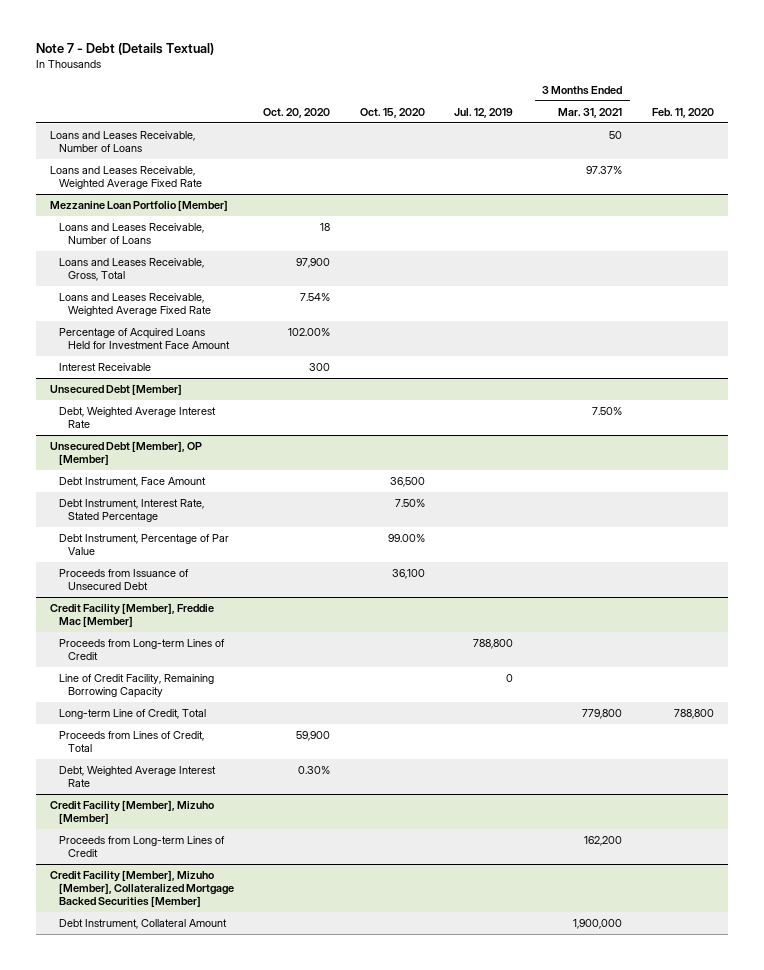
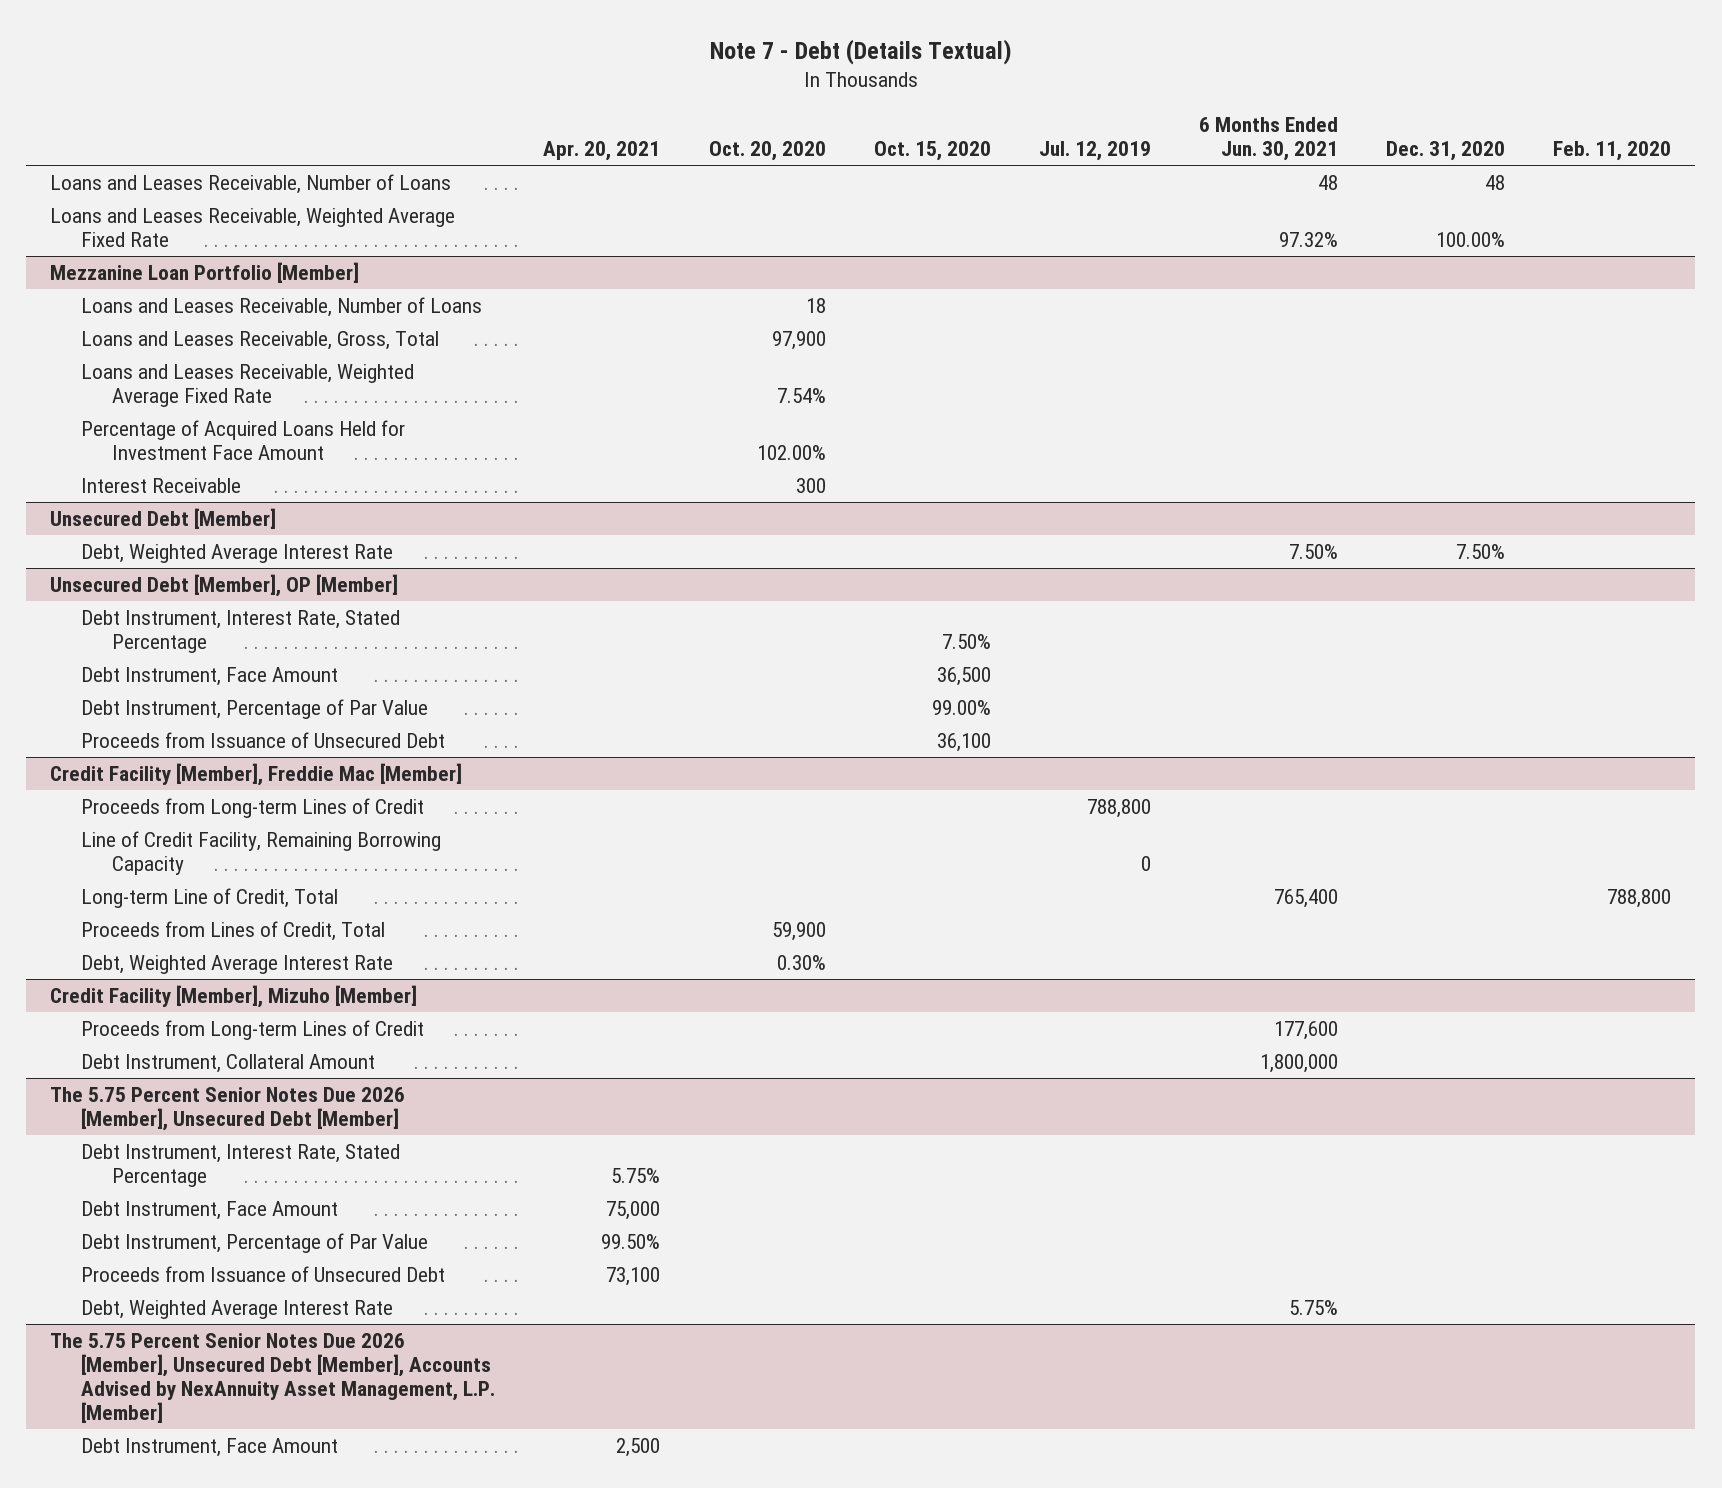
- | Oct. 20, 2020 | Oct. 15, 2020 | Jul. 12, 2019 | 3 Months Ended Mar. 31, 2021 | Feb. 11, 2020
+ | Apr. 20, 2021 | Oct. 20, 2020 | Oct. 15, 2020 | Jul. 12, 2019 | 6 Months Ended Jun. 30, 2021 | Dec. 31, 2020 | Feb. 11, 2020
@ Unsecured Debt [Member], OP [Member]
moved down: Debt Instrument, Face Amount | | | 36,500 | | | |
- Credit Facility [Member], Mizuho [Member], Collateralized Mortgage Backed Securities [Member]
- Debt Instrument, Collateral Amount | | | | 1,900,000 |
@ Credit Facility [Member], Mizuho [Member]
+ Debt Instrument, Collateral Amount | | | | | 1,800,000 | |
+ The 5.75 Percent Senior Notes Due 2026 [Member], Unsecured Debt [Member]
+ Debt Instrument, Interest Rate, Stated Percentage | 5.75% | | | | | |
+ Debt Instrument, Face Amount | 75,000 | | | | | |
+ Debt Instrument, Percentage of Par Value | 99.50% | | | | | |
+ Proceeds from Issuance of Unsecured Debt | 73,100 | | | | | |
+ Debt, Weighted Average Interest Rate | | | | | 5.75% | |
+ The 5.75 Percent Senior Notes Due 2026 [Member], Unsecured Debt [Member], Accounts Advised by NexAnnuity Asset Management, L.P. [Member]
+ Debt Instrument, Face Amount | 2,500 | | | | | |

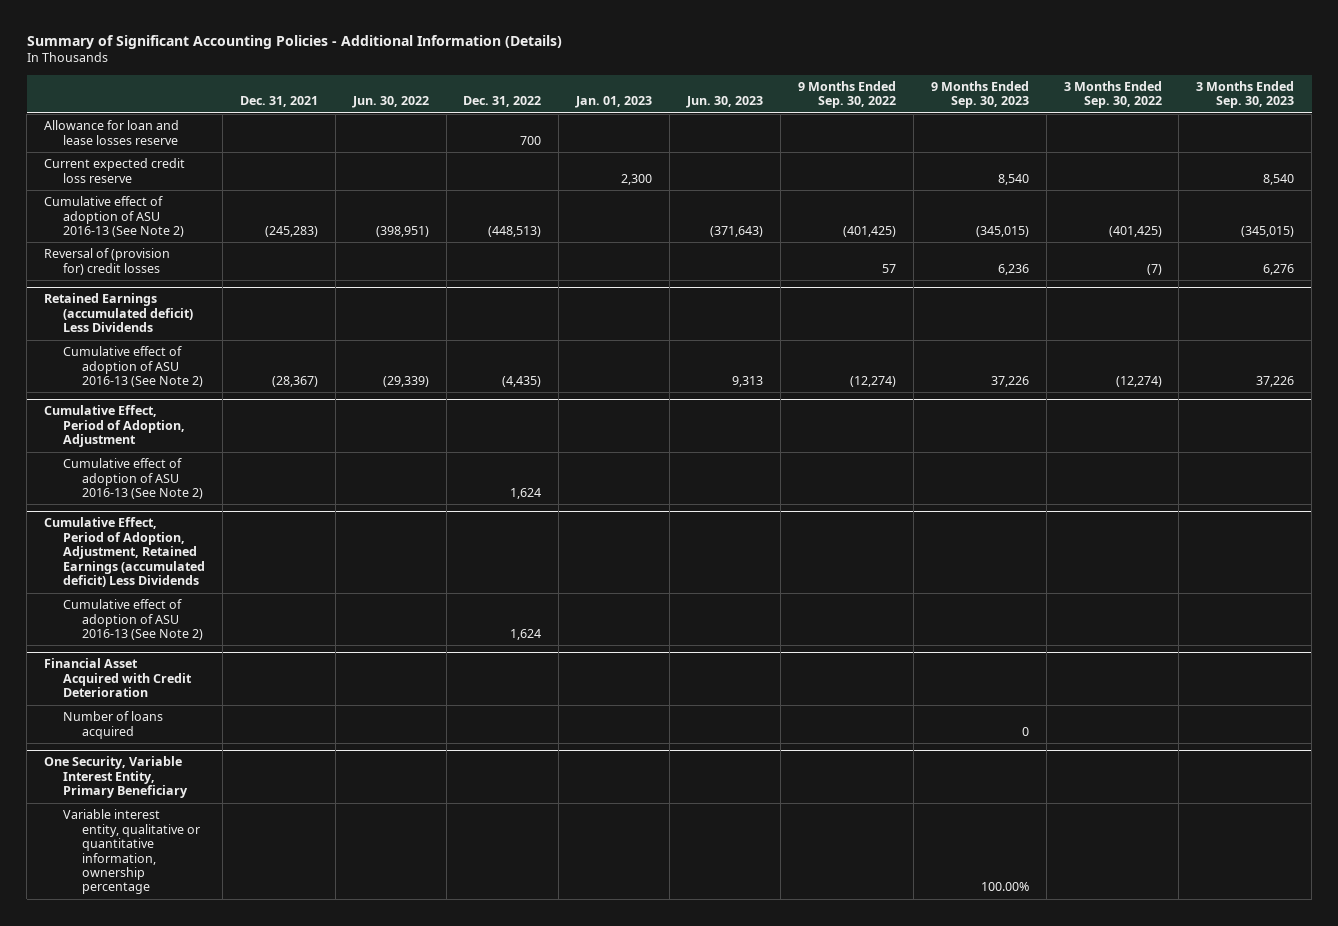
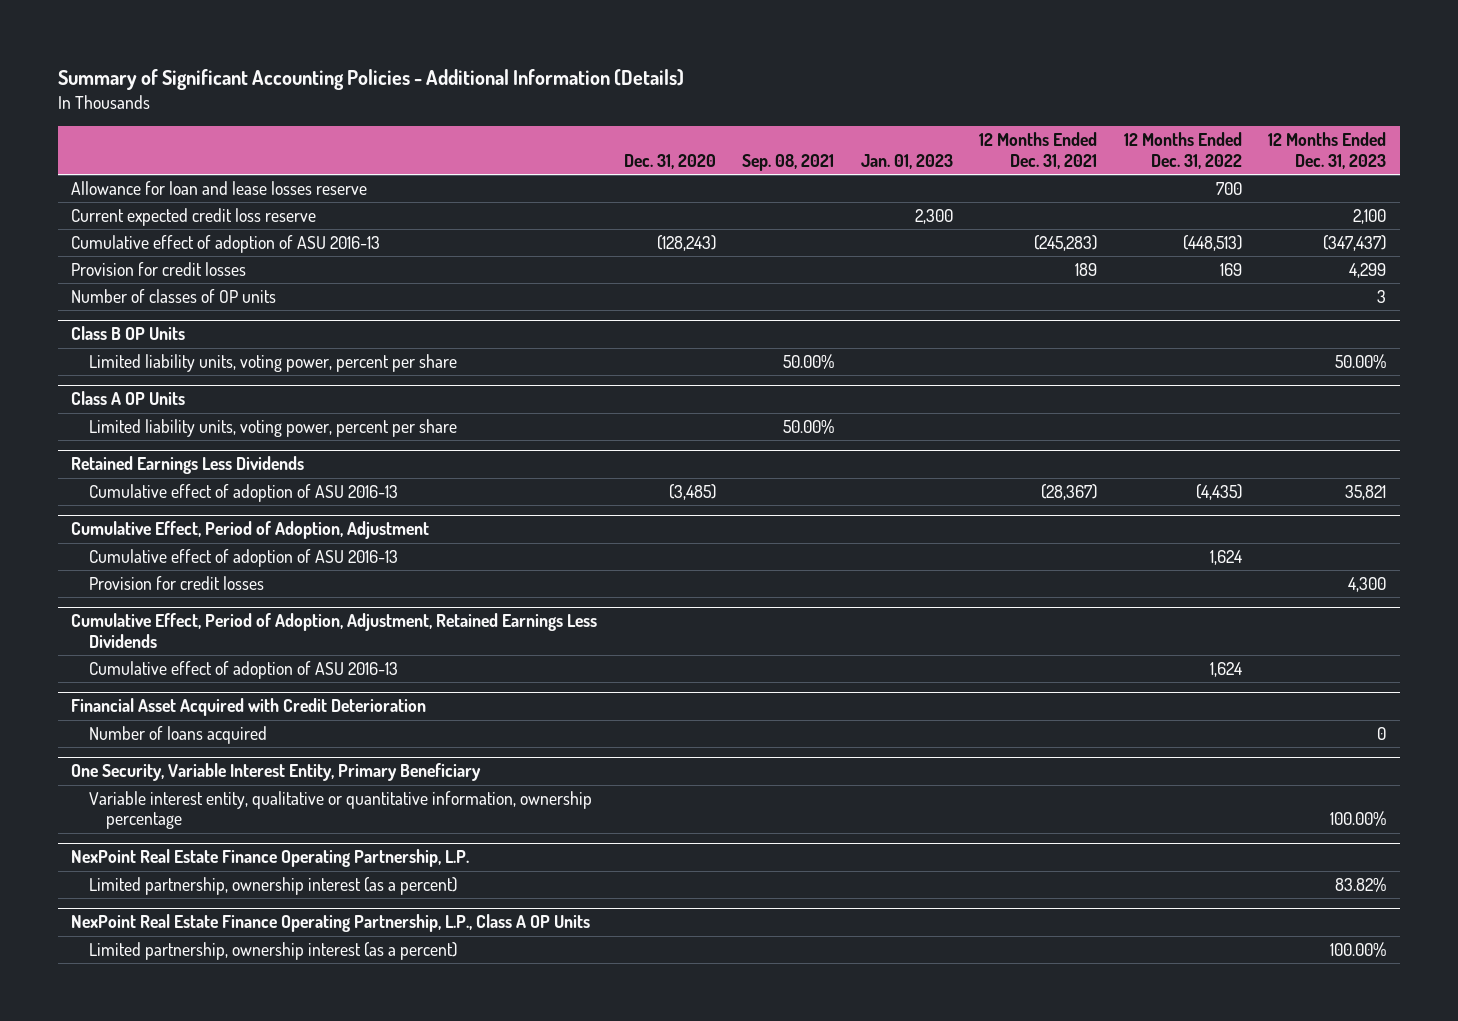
- | Dec. 31, 2021 | Jun. 30, 2022 | Dec. 31, 2022 | Jan. 01, 2023 | Jun. 30, 2023 | 9 Months Ended Sep. 30, 2022 | 9 Months Ended Sep. 30, 2023 | 3 Months Ended Sep. 30, 2022 | 3 Months Ended Sep. 30, 2023
+ | Dec. 31, 2020 | Sep. 08, 2021 | Jan. 01, 2023 | 12 Months Ended Dec. 31, 2021 | 12 Months Ended Dec. 31, 2022 | 12 Months Ended Dec. 31, 2023
- Cumulative effect of adoption of ASU 2016-13 (See Note 2) | (245,283) | (398,951) | (448,513) | | (371,643) | (401,425) | (345,015) | (401,425) | (345,015)
- Reversal of (provision for) credit losses | | | | | | 57 | 6,236 | (7) | 6,276
- Retained Earnings (accumulated deficit) Less Dividends
- Cumulative effect of adoption of ASU 2016-13 (See Note 2) | (28,367) | (29,339) | (4,435) | | 9,313 | (12,274) | 37,226 | (12,274) | 37,226
+ Cumulative effect of adoption of ASU 2016-13 | (128,243) | | | (245,283) | (448,513) | (347,437)
+ Provision for credit losses | | | | 189 | 169 | 4,299
+ Number of classes of OP units | | | | | | 3
+ Class B OP Units
+ Limited liability units, voting power, percent per share | | 50.00% | | | | 50.00%
+ Class A OP Units
+ Limited liability units, voting power, percent per share | | 50.00% | | | |
+ Retained Earnings Less Dividends
+ Cumulative effect of adoption of ASU 2016-13 | (3,485) | | | (28,367) | (4,435) | 35,821
@ Cumulative Effect, Period of Adoption, Adjustment
- Cumulative effect of adoption of ASU 2016-13 (See Note 2) | | | 1,624 | | | | | |
- Cumulative Effect, Period of Adoption, Adjustment, Retained Earnings (accumulated deficit) Less Dividends
- Cumulative effect of adoption of ASU 2016-13 (See Note 2) | | | 1,624 | | | | | |
@ Cumulative Effect, Period of Adoption, Adjustment
+ Cumulative effect of adoption of ASU 2016-13 | | | | | 1,624 |
+ Provision for credit losses | | | | | | 4,300
+ Cumulative Effect, Period of Adoption, Adjustment, Retained Earnings Less Dividends
+ Cumulative effect of adoption of ASU 2016-13 | | | | | 1,624 |
+ NexPoint Real Estate Finance Operating Partnership, L.P.
+ Limited partnership, ownership interest (as a percent) | | | | | | 83.82%
+ NexPoint Real Estate Finance Operating Partnership, L.P., Class A OP Units
+ Limited partnership, ownership interest (as a percent) | | | | | | 100.00%

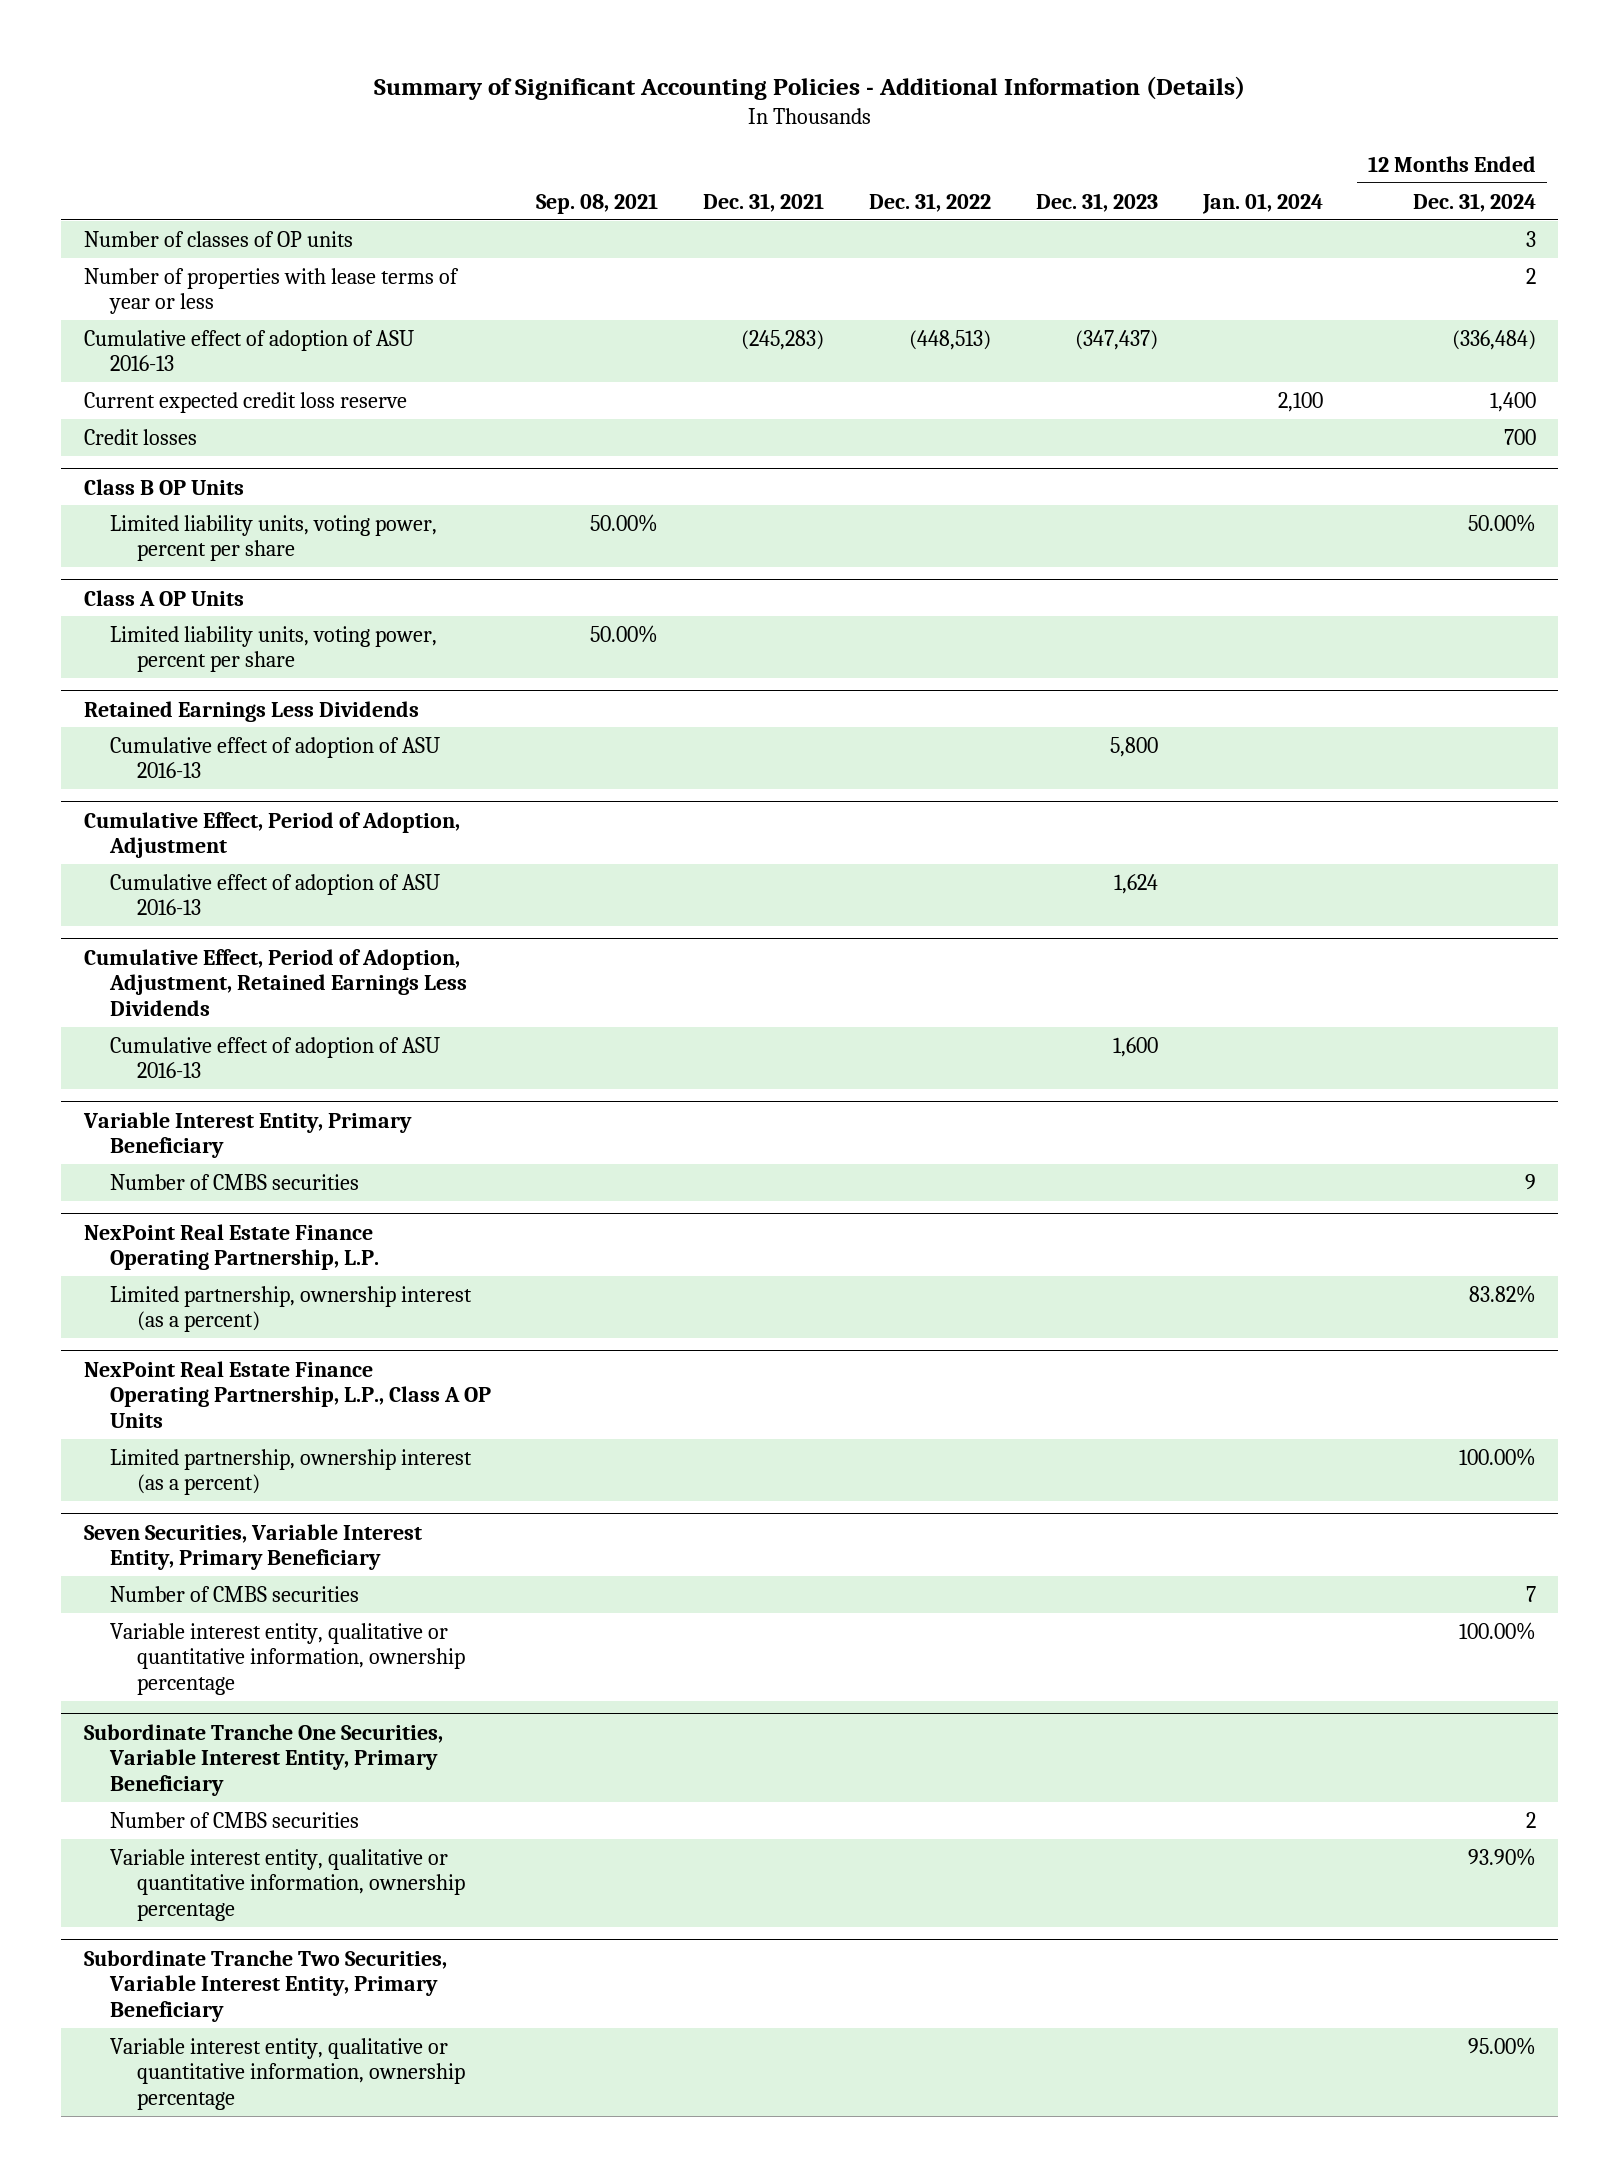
- | Dec. 31, 2020 | Sep. 08, 2021 | Jan. 01, 2023 | 12 Months Ended Dec. 31, 2021 | 12 Months Ended Dec. 31, 2022 | 12 Months Ended Dec. 31, 2023
+ | Sep. 08, 2021 | Dec. 31, 2021 | Dec. 31, 2022 | Dec. 31, 2023 | Jan. 01, 2024 | 12 Months Ended Dec. 31, 2024
- Allowance for loan and lease losses reserve | | | | | 700 |
- Provision for credit losses | | | | 189 | 169 | 4,299
+ Number of properties with lease terms of year or less | | | | | | 2
moved down: Cumulative effect of adoption of ASU 2016-13 | | (245,283) | (448,513) | (347,437) | | (336,484)
moved down: Current expected credit loss reserve | | | | | 2,100 | 1,400
+ Credit losses | | | | | | 700
@ Cumulative Effect, Period of Adoption, Adjustment
- Provision for credit losses | | | | | | 4,300
- Financial Asset Acquired with Credit Deterioration
- Number of loans acquired | | | | | | 0
- One Security, Variable Interest Entity, Primary Beneficiary
- Variable interest entity, qualitative or quantitative information, ownership percentage | | | | | | 100.00%
+ Variable Interest Entity, Primary Beneficiary
+ Number of CMBS securities | | | | | | 9
+ Seven Securities, Variable Interest Entity, Primary Beneficiary
+ Number of CMBS securities | | | | | | 7
+ Variable interest entity, qualitative or quantitative information, ownership percentage | | | | | | 100.00%
+ Subordinate Tranche One Securities, Variable Interest Entity, Primary Beneficiary
+ Number of CMBS securities | | | | | | 2
+ Variable interest entity, qualitative or quantitative information, ownership percentage | | | | | | 93.90%
+ Subordinate Tranche Two Securities, Variable Interest Entity, Primary Beneficiary
+ Variable interest entity, qualitative or quantitative information, ownership percentage | | | | | | 95.00%

